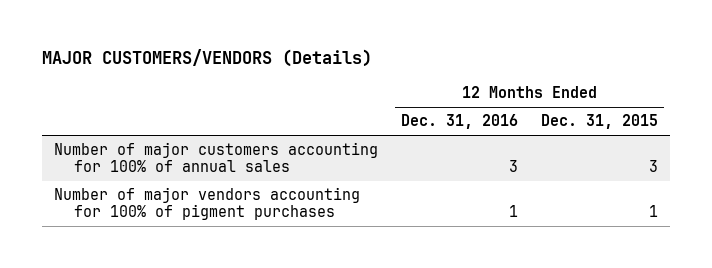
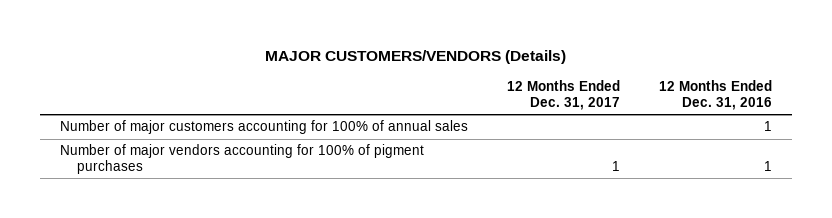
- | 12 Months Ended Dec. 31, 2016 | 12 Months Ended Dec. 31, 2015
+ | 12 Months Ended Dec. 31, 2017 | 12 Months Ended Dec. 31, 2016
- Number of major customers accounting for 100% of annual sales | 3 | 3
+ Number of major customers accounting for 100% of annual sales | | 1

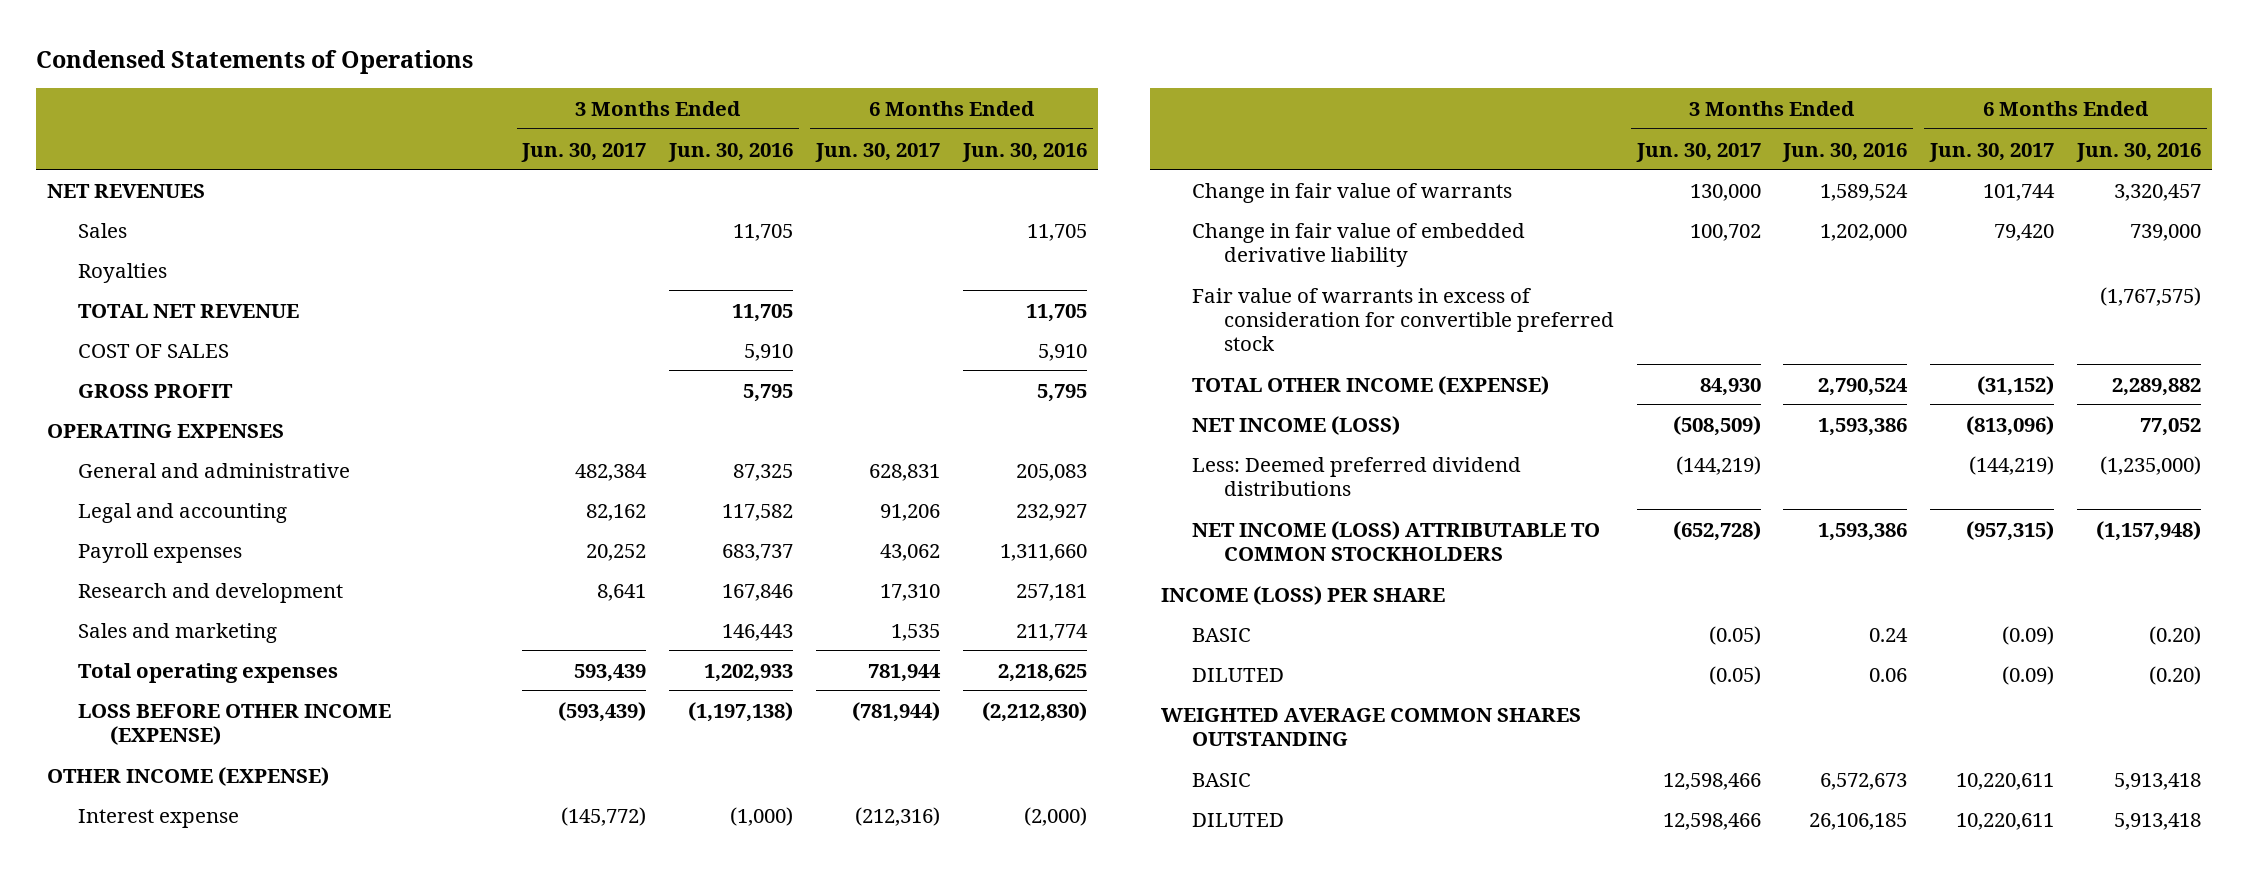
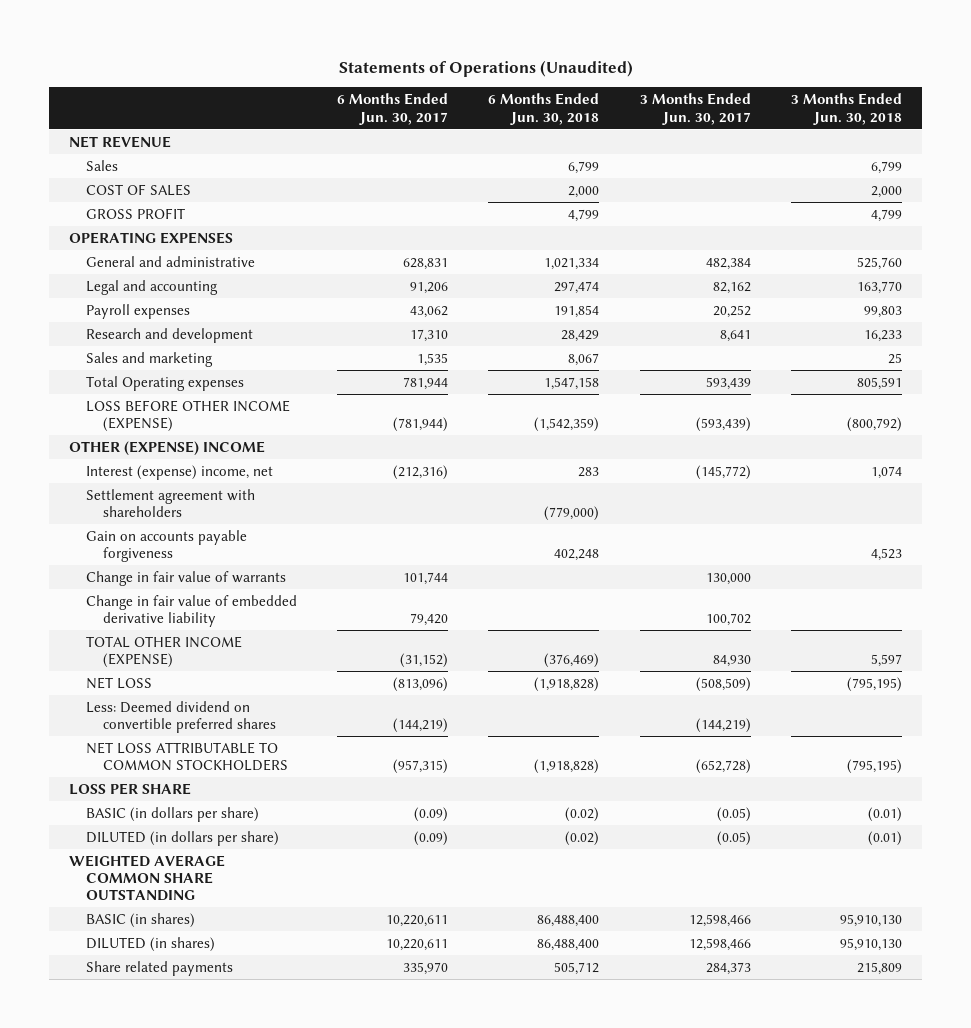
- Condensed Statements of Operations
+ Statements of Operations (Unaudited)
- | 3 Months Ended Jun. 30, 2017 | 3 Months Ended Jun. 30, 2016 | 6 Months Ended Jun. 30, 2017 | 6 Months Ended Jun. 30, 2016
+ | 6 Months Ended Jun. 30, 2017 | 6 Months Ended Jun. 30, 2018 | 3 Months Ended Jun. 30, 2017 | 3 Months Ended Jun. 30, 2018
- NET REVENUES
+ NET REVENUE
- Royalties
- TOTAL NET REVENUE | | 11,705 | | 11,705
- Total operating expenses | 593,439 | 1,202,933 | 781,944 | 2,218,625
+ Total Operating expenses | 781,944 | 1,547,158 | 593,439 | 805,591
- OTHER INCOME (EXPENSE)
- Interest expense | (145,772) | (1,000) | (212,316) | (2,000)
+ OTHER (EXPENSE) INCOME
+ Interest (expense) income, net | (212,316) | 283 | (145,772) | 1,074
+ Settlement agreement with shareholders | | (779,000) | |
+ Gain on accounts payable forgiveness | | 402,248 | | 4,523
- Fair value of warrants in excess of consideration for convertible preferred stock | | | | (1,767,575)
- NET INCOME (LOSS) | (508,509) | 1,593,386 | (813,096) | 77,052
- Less: Deemed preferred dividend distributions | (144,219) | | (144,219) | (1,235,000)
- NET INCOME (LOSS) ATTRIBUTABLE TO COMMON STOCKHOLDERS | (652,728) | 1,593,386 | (957,315) | (1,157,948)
- INCOME (LOSS) PER SHARE
- BASIC | (0.05) | 0.24 | (0.09) | (0.20)
- DILUTED | (0.05) | 0.06 | (0.09) | (0.20)
- WEIGHTED AVERAGE COMMON SHARES OUTSTANDING
- BASIC | 12,598,466 | 6,572,673 | 10,220,611 | 5,913,418
- DILUTED | 12,598,466 | 26,106,185 | 10,220,611 | 5,913,418
+ NET LOSS | (813,096) | (1,918,828) | (508,509) | (795,195)
+ Less: Deemed dividend on convertible preferred shares | (144,219) | | (144,219) |
+ NET LOSS ATTRIBUTABLE TO COMMON STOCKHOLDERS | (957,315) | (1,918,828) | (652,728) | (795,195)
+ LOSS PER SHARE
+ BASIC (in dollars per share) | (0.09) | (0.02) | (0.05) | (0.01)
+ DILUTED (in dollars per share) | (0.09) | (0.02) | (0.05) | (0.01)
+ WEIGHTED AVERAGE COMMON SHARE OUTSTANDING
+ BASIC (in shares) | 10,220,611 | 86,488,400 | 12,598,466 | 95,910,130
+ DILUTED (in shares) | 10,220,611 | 86,488,400 | 12,598,466 | 95,910,130
+ Share related payments | 335,970 | 505,712 | 284,373 | 215,809

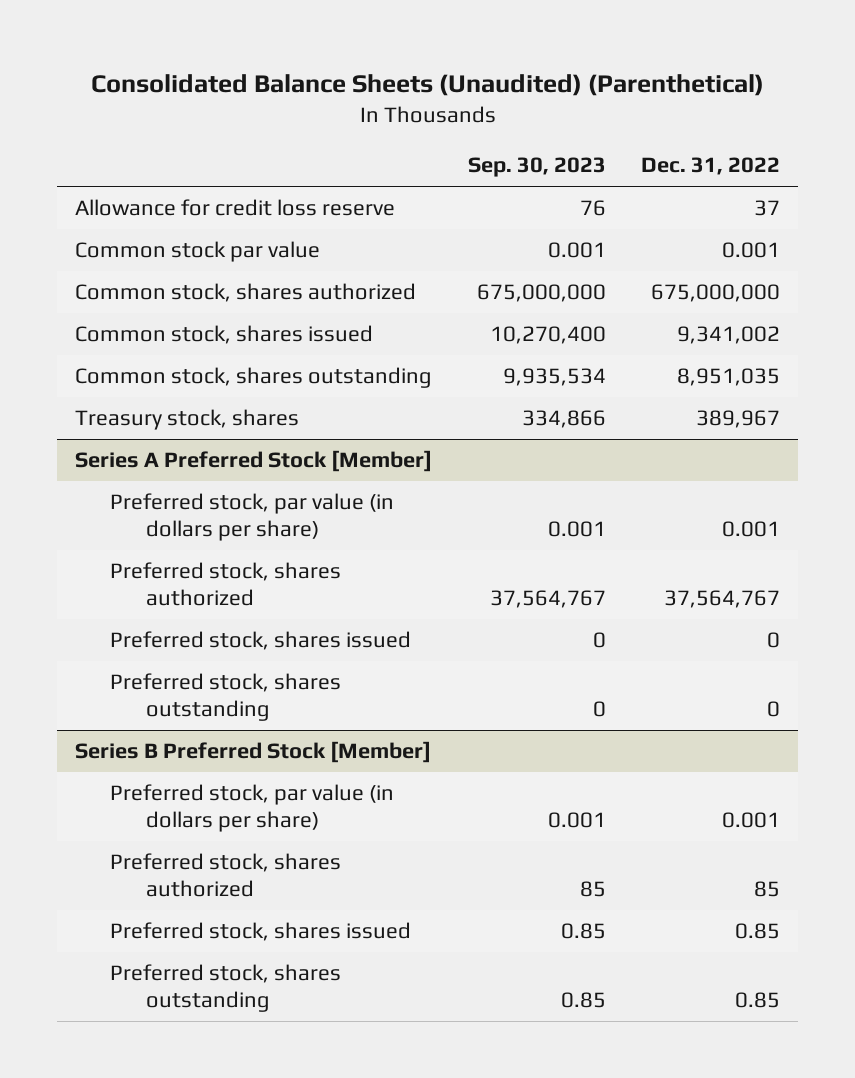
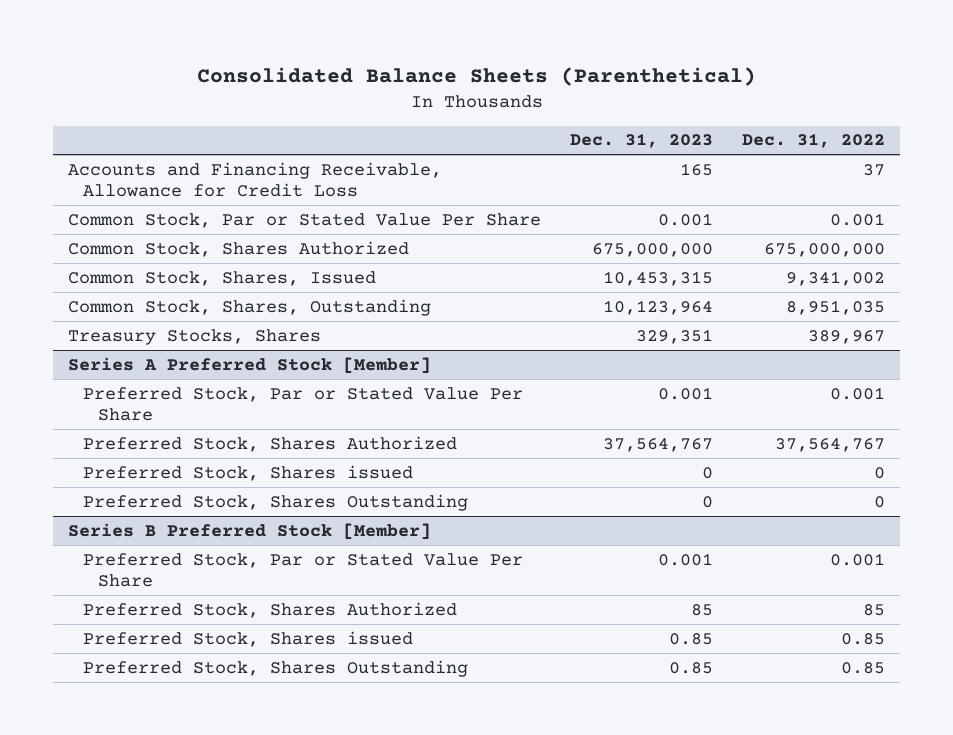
- Consolidated Balance Sheets (Unaudited) (Parenthetical)
+ Consolidated Balance Sheets (Parenthetical)
- | Sep. 30, 2023 | Dec. 31, 2022
+ | Dec. 31, 2023 | Dec. 31, 2022
- Allowance for credit loss reserve | 76 | 37
- Common stock par value | 0.001 | 0.001
- Common stock, shares authorized | 675,000,000 | 675,000,000
- Common stock, shares issued | 10,270,400 | 9,341,002
- Common stock, shares outstanding | 9,935,534 | 8,951,035
- Treasury stock, shares | 334,866 | 389,967
+ Accounts and Financing Receivable, Allowance for Credit Loss | 165 | 37
+ Common Stock, Par or Stated Value Per Share | 0.001 | 0.001
+ Common Stock, Shares Authorized | 675,000,000 | 675,000,000
+ Common Stock, Shares, Issued | 10,453,315 | 9,341,002
+ Common Stock, Shares, Outstanding | 10,123,964 | 8,951,035
+ Treasury Stocks, Shares | 329,351 | 389,967
@ Series A Preferred Stock [Member]
- Preferred stock, par value (in dollars per share) | 0.001 | 0.001
- Preferred stock, shares authorized | 37,564,767 | 37,564,767
- Preferred stock, shares issued | 0 | 0
- Preferred stock, shares outstanding | 0 | 0
+ Preferred Stock, Par or Stated Value Per Share | 0.001 | 0.001
+ Preferred Stock, Shares Authorized | 37,564,767 | 37,564,767
+ Preferred Stock, Shares issued | 0 | 0
+ Preferred Stock, Shares Outstanding | 0 | 0
@ Series B Preferred Stock [Member]
- Preferred stock, par value (in dollars per share) | 0.001 | 0.001
- Preferred stock, shares authorized | 85 | 85
- Preferred stock, shares issued | 0.85 | 0.85
- Preferred stock, shares outstanding | 0.85 | 0.85
+ Preferred Stock, Par or Stated Value Per Share | 0.001 | 0.001
+ Preferred Stock, Shares Authorized | 85 | 85
+ Preferred Stock, Shares issued | 0.85 | 0.85
+ Preferred Stock, Shares Outstanding | 0.85 | 0.85

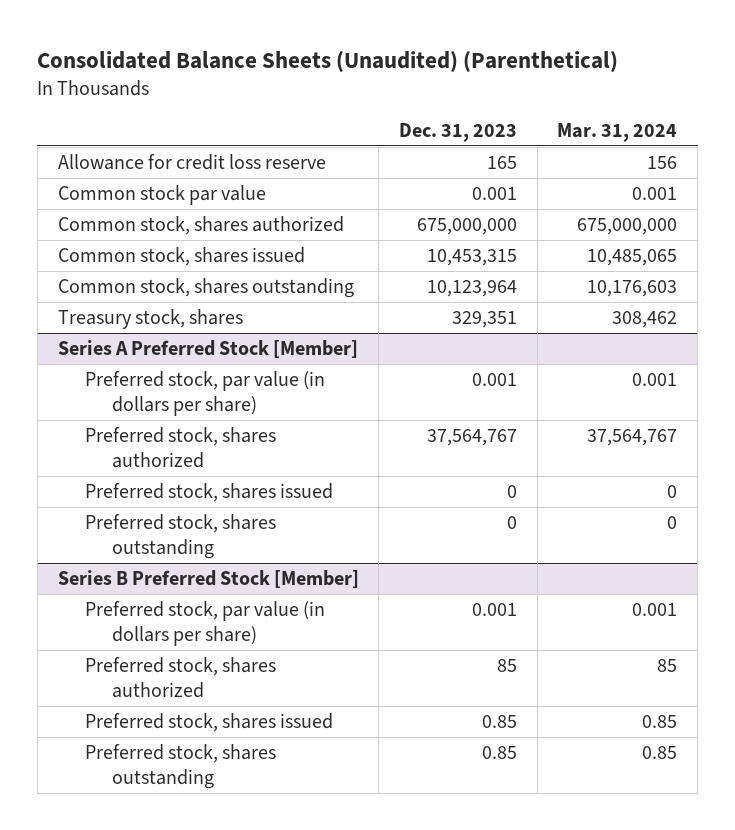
- Consolidated Balance Sheets (Parenthetical)
+ Consolidated Balance Sheets (Unaudited) (Parenthetical)
- | Dec. 31, 2023 | Dec. 31, 2022
+ | Dec. 31, 2023 | Mar. 31, 2024
- Accounts and Financing Receivable, Allowance for Credit Loss | 165 | 37
- Common Stock, Par or Stated Value Per Share | 0.001 | 0.001
- Common Stock, Shares Authorized | 675,000,000 | 675,000,000
- Common Stock, Shares, Issued | 10,453,315 | 9,341,002
- Common Stock, Shares, Outstanding | 10,123,964 | 8,951,035
- Treasury Stocks, Shares | 329,351 | 389,967
+ Allowance for credit loss reserve | 165 | 156
+ Common stock par value | 0.001 | 0.001
+ Common stock, shares authorized | 675,000,000 | 675,000,000
+ Common stock, shares issued | 10,453,315 | 10,485,065
+ Common stock, shares outstanding | 10,123,964 | 10,176,603
+ Treasury stock, shares | 329,351 | 308,462
@ Series A Preferred Stock [Member]
- Preferred Stock, Par or Stated Value Per Share | 0.001 | 0.001
- Preferred Stock, Shares Authorized | 37,564,767 | 37,564,767
- Preferred Stock, Shares issued | 0 | 0
- Preferred Stock, Shares Outstanding | 0 | 0
+ Preferred stock, par value (in dollars per share) | 0.001 | 0.001
+ Preferred stock, shares authorized | 37,564,767 | 37,564,767
+ Preferred stock, shares issued | 0 | 0
+ Preferred stock, shares outstanding | 0 | 0
@ Series B Preferred Stock [Member]
- Preferred Stock, Par or Stated Value Per Share | 0.001 | 0.001
- Preferred Stock, Shares Authorized | 85 | 85
- Preferred Stock, Shares issued | 0.85 | 0.85
- Preferred Stock, Shares Outstanding | 0.85 | 0.85
+ Preferred stock, par value (in dollars per share) | 0.001 | 0.001
+ Preferred stock, shares authorized | 85 | 85
+ Preferred stock, shares issued | 0.85 | 0.85
+ Preferred stock, shares outstanding | 0.85 | 0.85

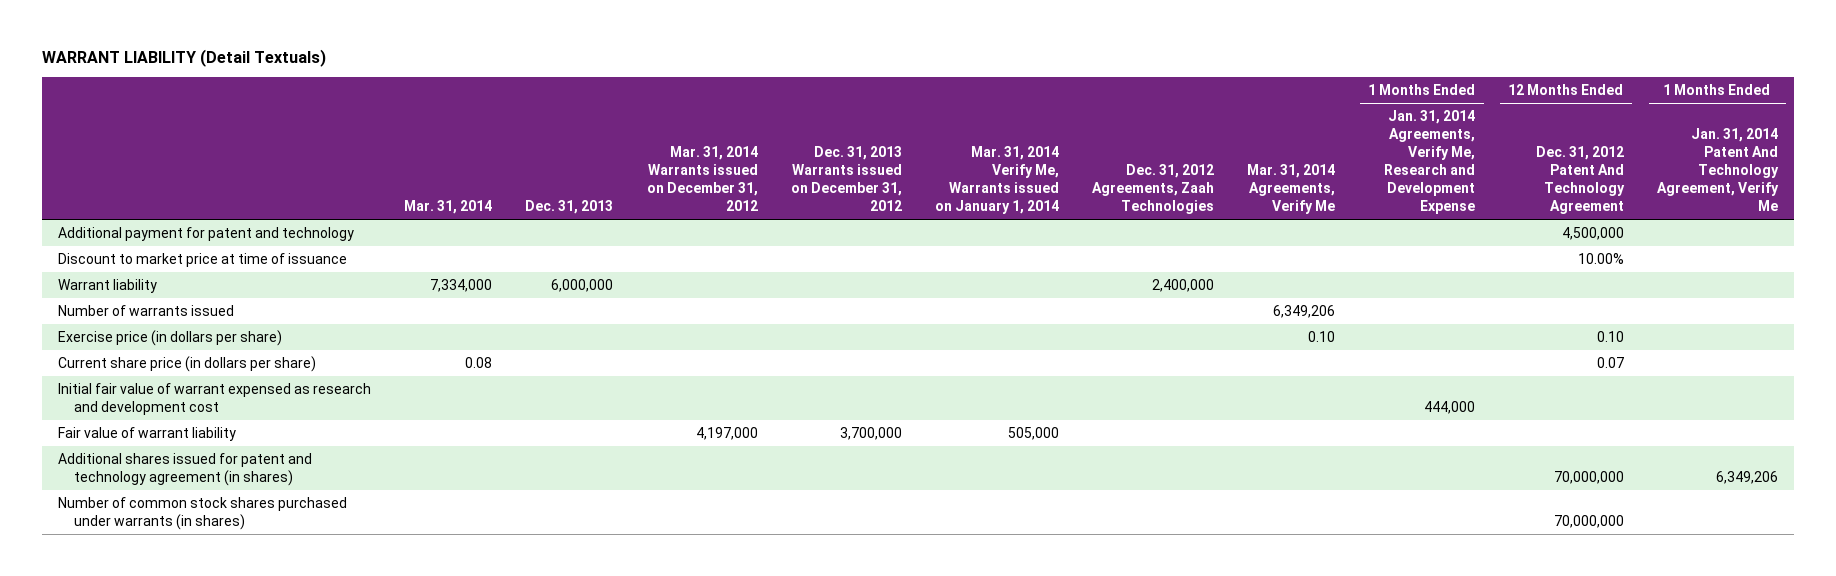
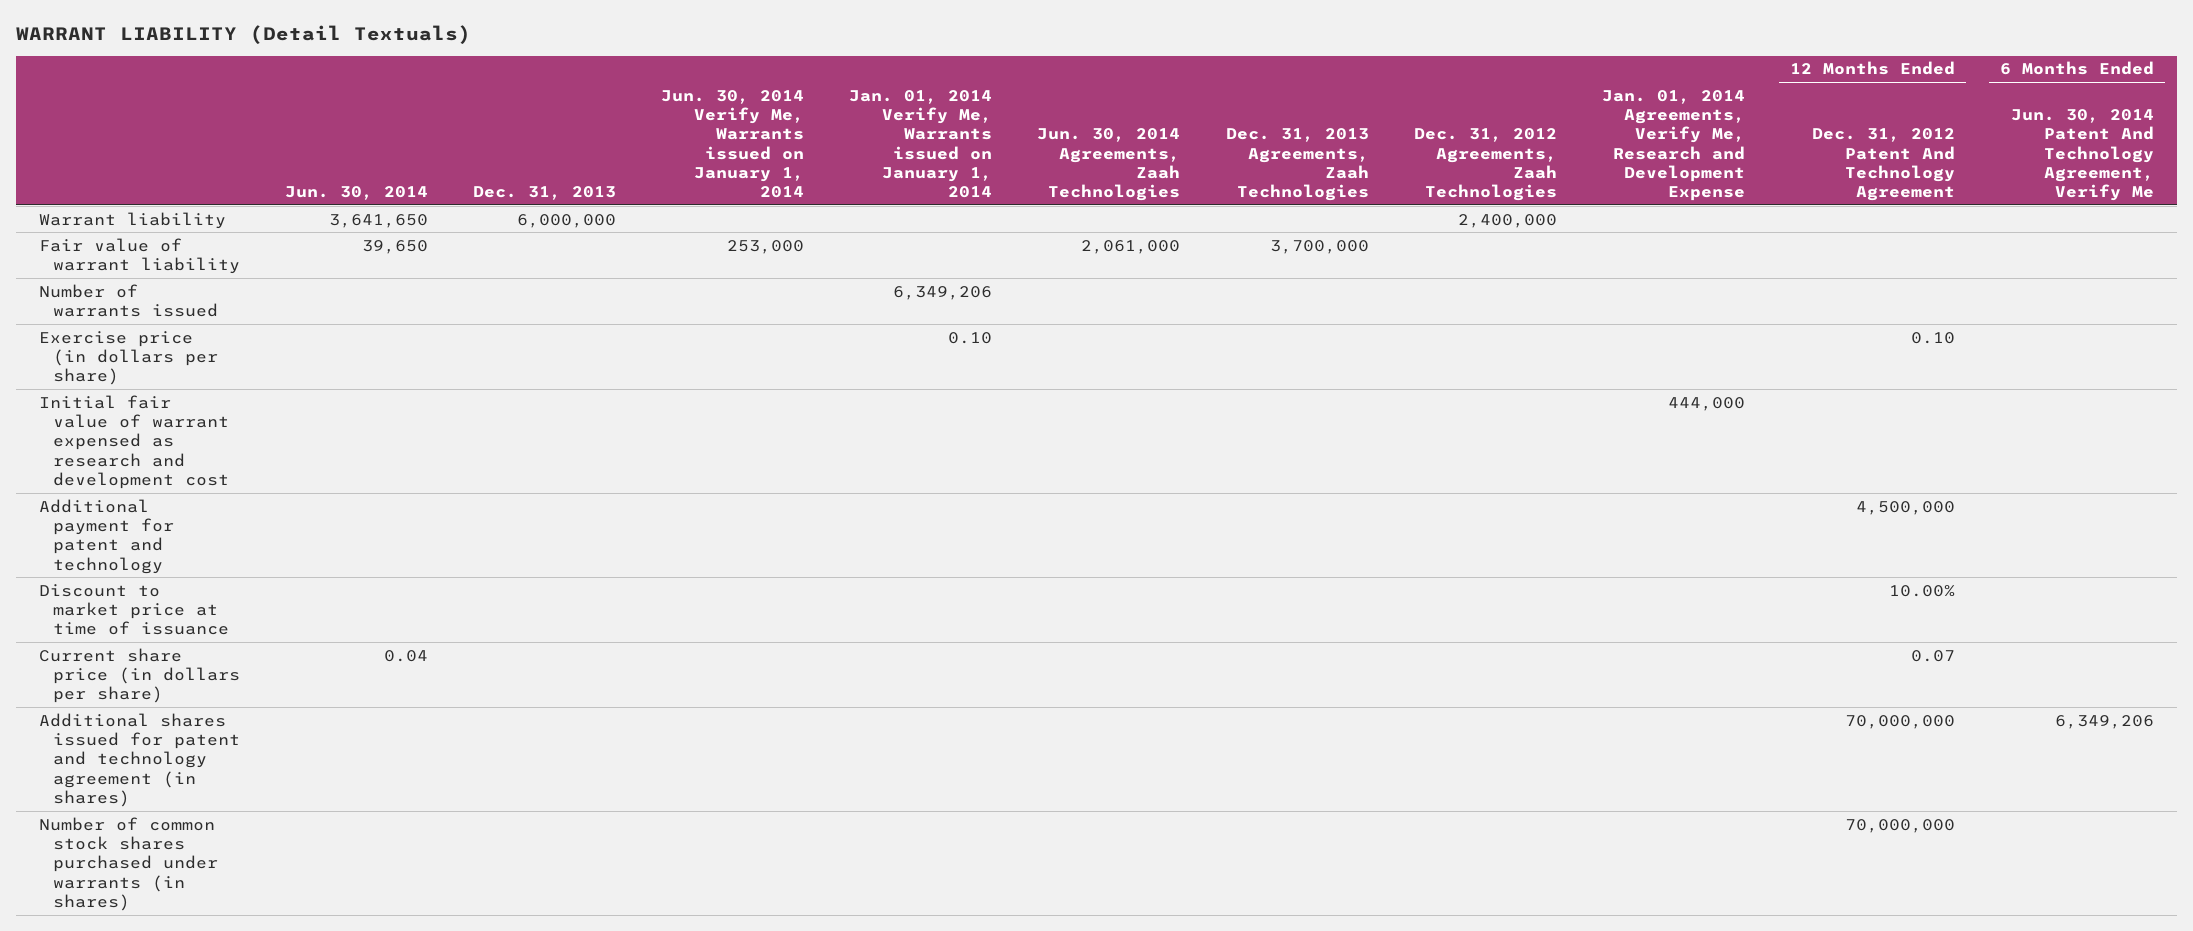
- | Mar. 31, 2014 | Dec. 31, 2013 | Mar. 31, 2014 Warrants issued on December 31, 2012 | Dec. 31, 2013 Warrants issued on December 31, 2012 | Mar. 31, 2014 Verify Me, Warrants issued on January 1, 2014 | Dec. 31, 2012 Agreements, Zaah Technologies | Mar. 31, 2014 Agreements, Verify Me | 1 Months Ended Jan. 31, 2014 Agreements, Verify Me, Research and Development Expense | 12 Months Ended Dec. 31, 2012 Patent And Technology Agreement | 1 Months Ended Jan. 31, 2014 Patent And Technology Agreement, Verify Me
+ | Jun. 30, 2014 | Dec. 31, 2013 | Jun. 30, 2014 Verify Me, Warrants issued on January 1, 2014 | Jan. 01, 2014 Verify Me, Warrants issued on January 1, 2014 | Jun. 30, 2014 Agreements, Zaah Technologies | Dec. 31, 2013 Agreements, Zaah Technologies | Dec. 31, 2012 Agreements, Zaah Technologies | Jan. 01, 2014 Agreements, Verify Me, Research and Development Expense | 12 Months Ended Dec. 31, 2012 Patent And Technology Agreement | 6 Months Ended Jun. 30, 2014 Patent And Technology Agreement, Verify Me
moved up: Fair value of warrant liability | 39,650 | | 253,000 | | 2,061,000 | 3,700,000 | | | |
moved down: Additional payment for patent and technology | | | | | | | | | 4,500,000 |
moved down: Discount to market price at time of issuance | | | | | | | | | 10.00% |
moved down: Current share price (in dollars per share) | 0.04 | | | | | | | | 0.07 |

